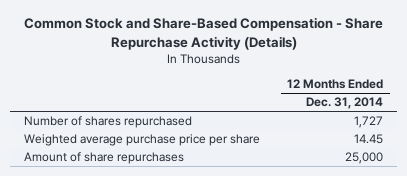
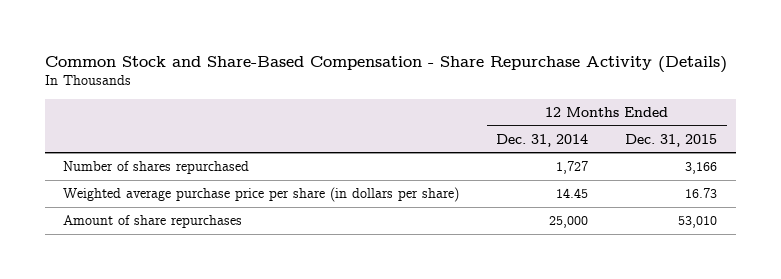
- | 12 Months Ended Dec. 31, 2014
+ | 12 Months Ended Dec. 31, 2014 | 12 Months Ended Dec. 31, 2015
- Weighted average purchase price per share | 14.45
+ Weighted average purchase price per share (in dollars per share) | 14.45 | 16.73

